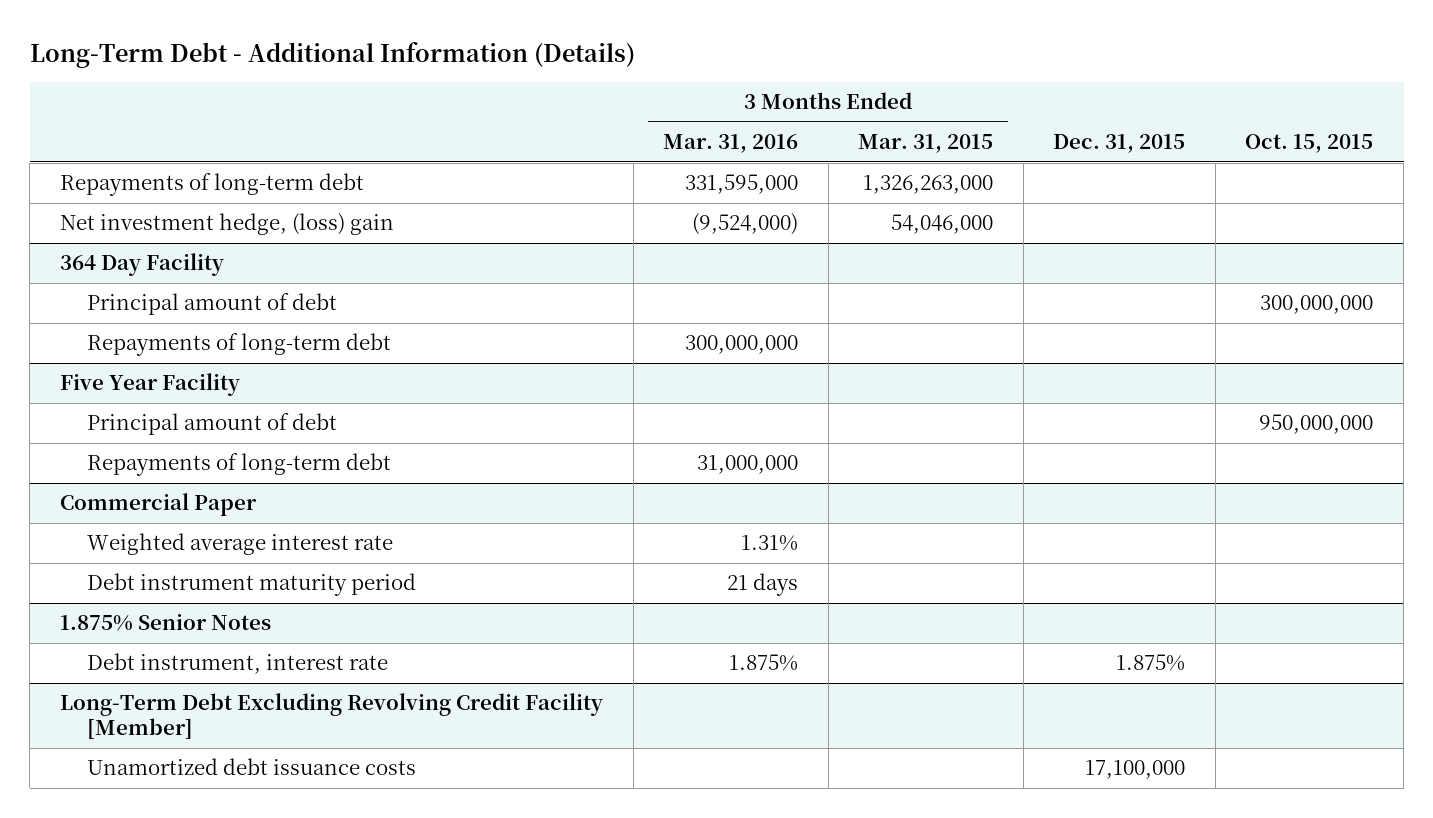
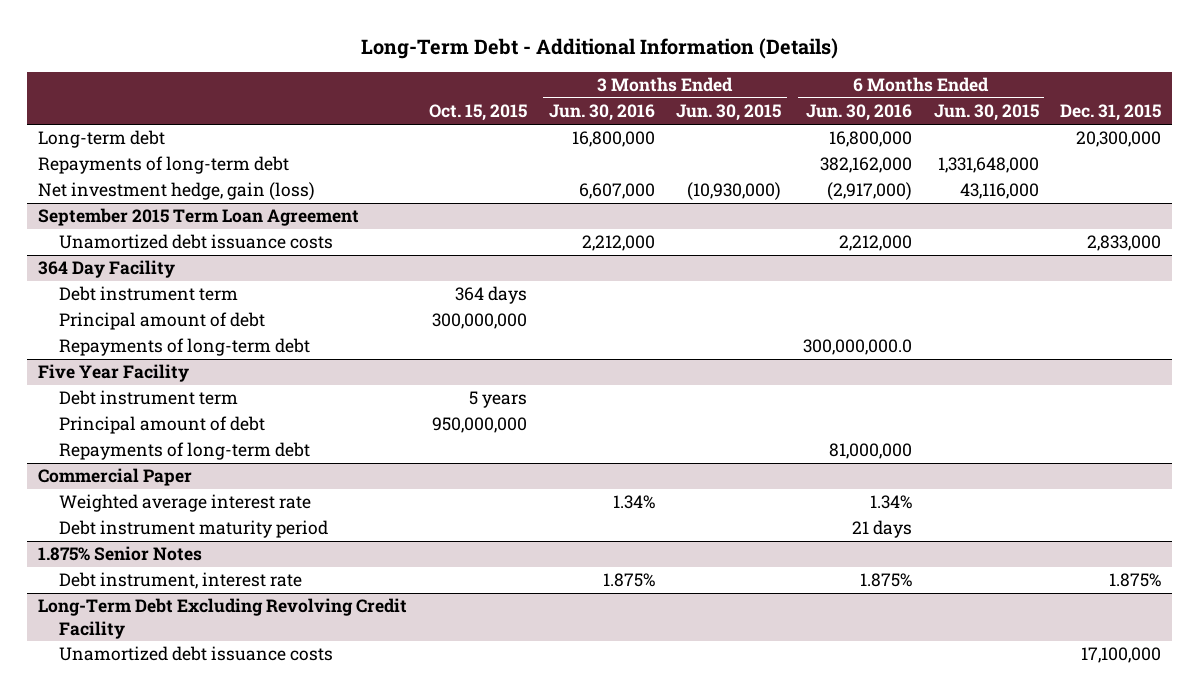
- | 3 Months Ended Mar. 31, 2016 | 3 Months Ended Mar. 31, 2015 | Dec. 31, 2015 | Oct. 15, 2015
+ | Oct. 15, 2015 | 3 Months Ended Jun. 30, 2016 | 3 Months Ended Jun. 30, 2015 | 6 Months Ended Jun. 30, 2016 | 6 Months Ended Jun. 30, 2015 | Dec. 31, 2015
+ Long-term debt | | 16,800,000 | | 16,800,000 | | 20,300,000
- Net investment hedge, (loss) gain | (9,524,000) | 54,046,000 | |
+ Net investment hedge, gain (loss) | | 6,607,000 | (10,930,000) | (2,917,000) | 43,116,000 |
+ September 2015 Term Loan Agreement
+ Unamortized debt issuance costs | | 2,212,000 | | 2,212,000 | | 2,833,000
@ 364 Day Facility
+ Debt instrument term | 364 days | | | | |
@ Five Year Facility
+ Debt instrument term | 5 years | | | | |
- Long-Term Debt Excluding Revolving Credit Facility [Member]
+ Long-Term Debt Excluding Revolving Credit Facility

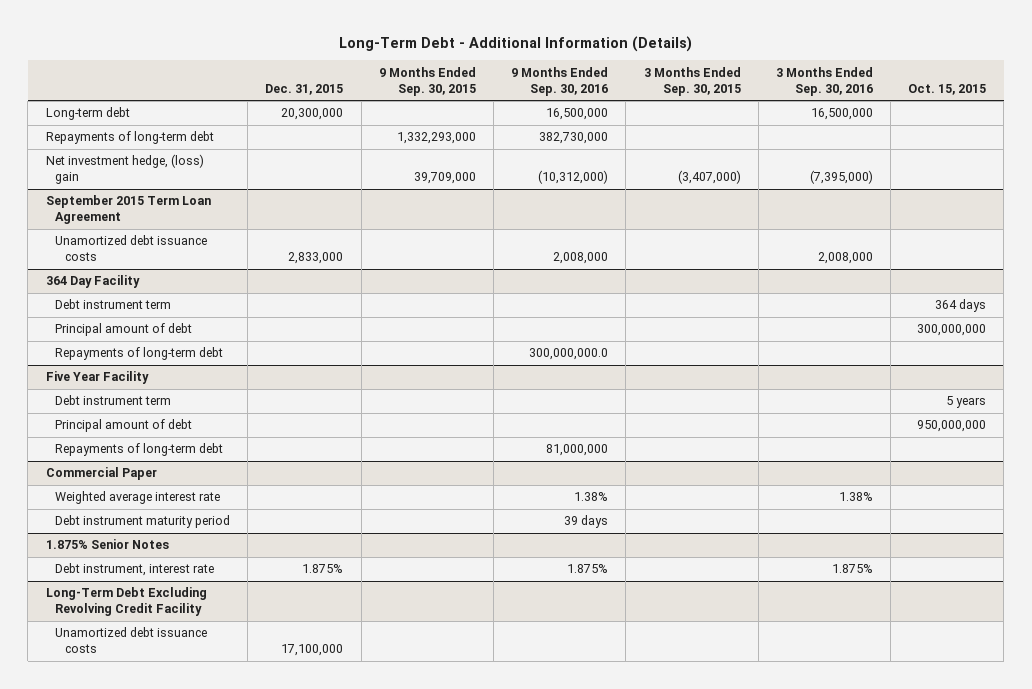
- | Oct. 15, 2015 | 3 Months Ended Jun. 30, 2016 | 3 Months Ended Jun. 30, 2015 | 6 Months Ended Jun. 30, 2016 | 6 Months Ended Jun. 30, 2015 | Dec. 31, 2015
+ | Dec. 31, 2015 | 9 Months Ended Sep. 30, 2015 | 9 Months Ended Sep. 30, 2016 | 3 Months Ended Sep. 30, 2015 | 3 Months Ended Sep. 30, 2016 | Oct. 15, 2015
- Net investment hedge, gain (loss) | | 6,607,000 | (10,930,000) | (2,917,000) | 43,116,000 |
+ Net investment hedge, (loss) gain | | 39,709,000 | (10,312,000) | (3,407,000) | (7,395,000) |

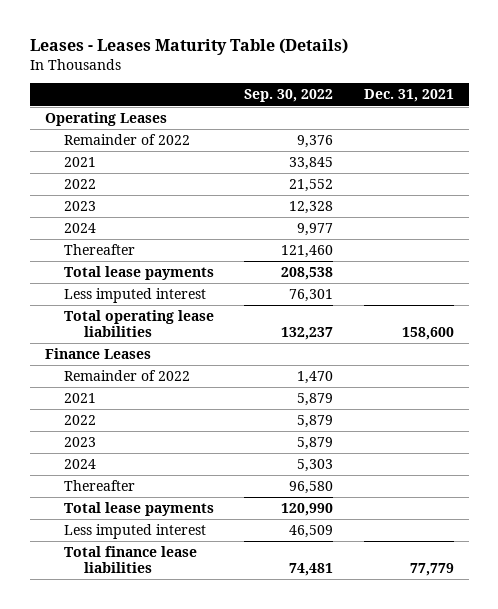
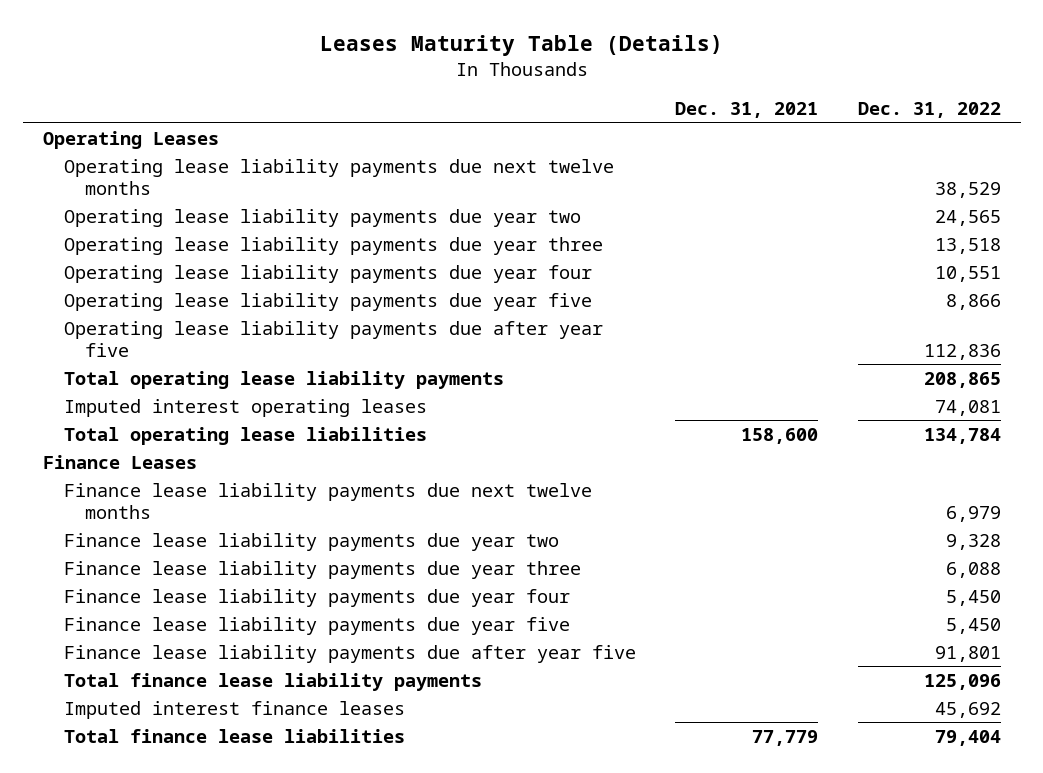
- Leases - Leases Maturity Table (Details)
+ Leases Maturity Table (Details)
- | Sep. 30, 2022 | Dec. 31, 2021
+ | Dec. 31, 2021 | Dec. 31, 2022
- Remainder of 2022 | 9,376 |
- 2021 | 33,845 |
- 2022 | 21,552 |
- 2023 | 12,328 |
- 2024 | 9,977 |
- Thereafter | 121,460 |
- Total lease payments | 208,538 |
- Less imputed interest | 76,301 |
+ Operating lease liability payments due next twelve months | | 38,529
+ Operating lease liability payments due year two | | 24,565
+ Operating lease liability payments due year three | | 13,518
+ Operating lease liability payments due year four | | 10,551
+ Operating lease liability payments due year five | | 8,866
+ Operating lease liability payments due after year five | | 112,836
+ Total operating lease liability payments | | 208,865
+ Imputed interest operating leases | | 74,081
- Remainder of 2022 | 1,470 |
- 2021 | 5,879 |
- 2022 | 5,879 |
- 2023 | 5,879 |
- 2024 | 5,303 |
- Thereafter | 96,580 |
- Total lease payments | 120,990 |
- Less imputed interest | 46,509 |
+ Finance lease liability payments due next twelve months | | 6,979
+ Finance lease liability payments due year two | | 9,328
+ Finance lease liability payments due year three | | 6,088
+ Finance lease liability payments due year four | | 5,450
+ Finance lease liability payments due year five | | 5,450
+ Finance lease liability payments due after year five | | 91,801
+ Total finance lease liability payments | | 125,096
+ Imputed interest finance leases | | 45,692

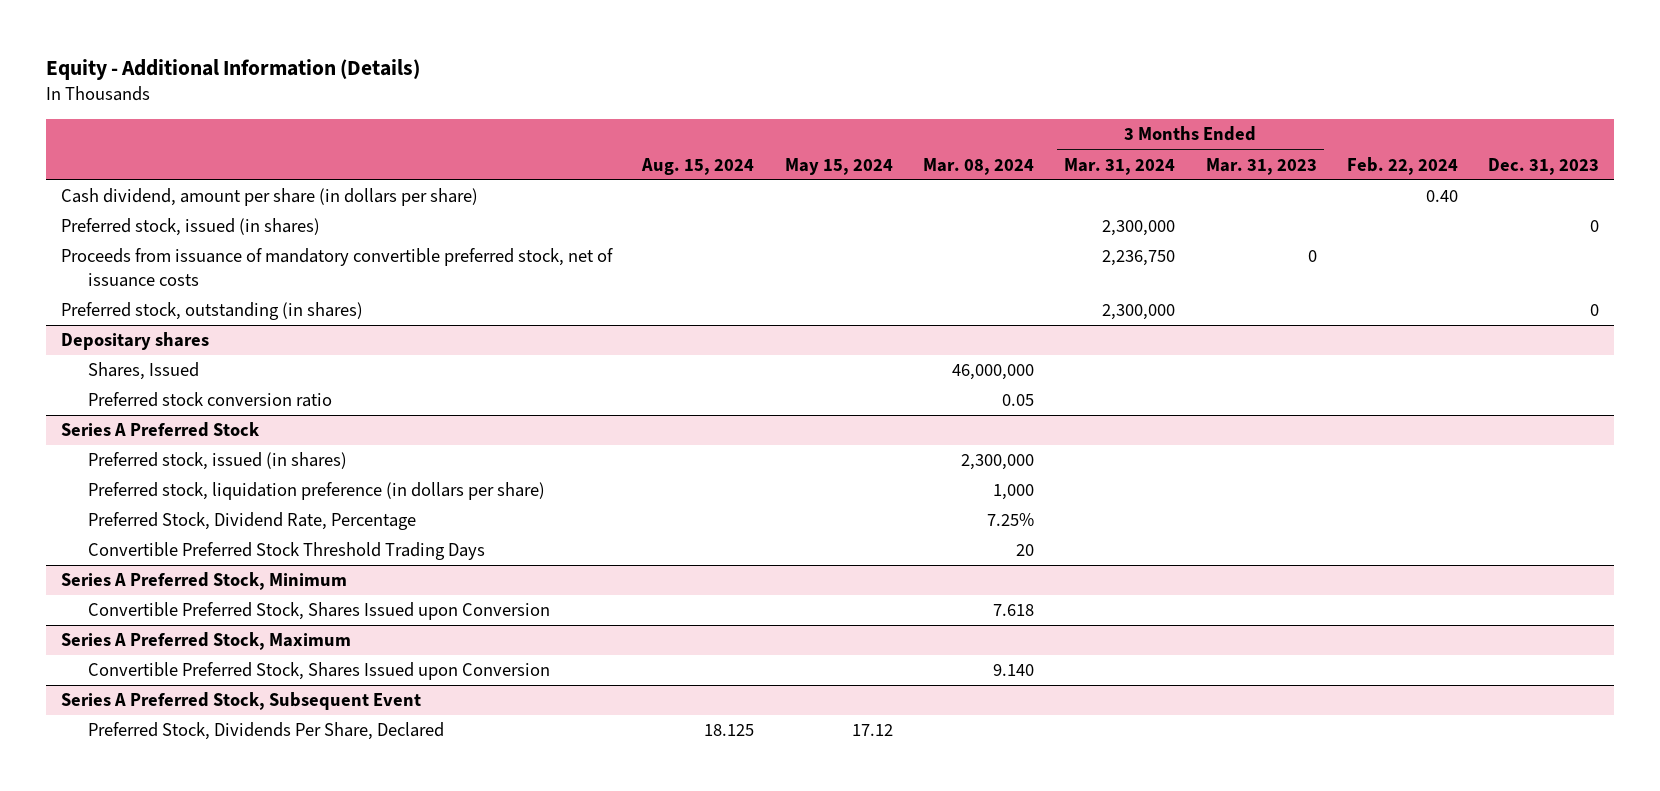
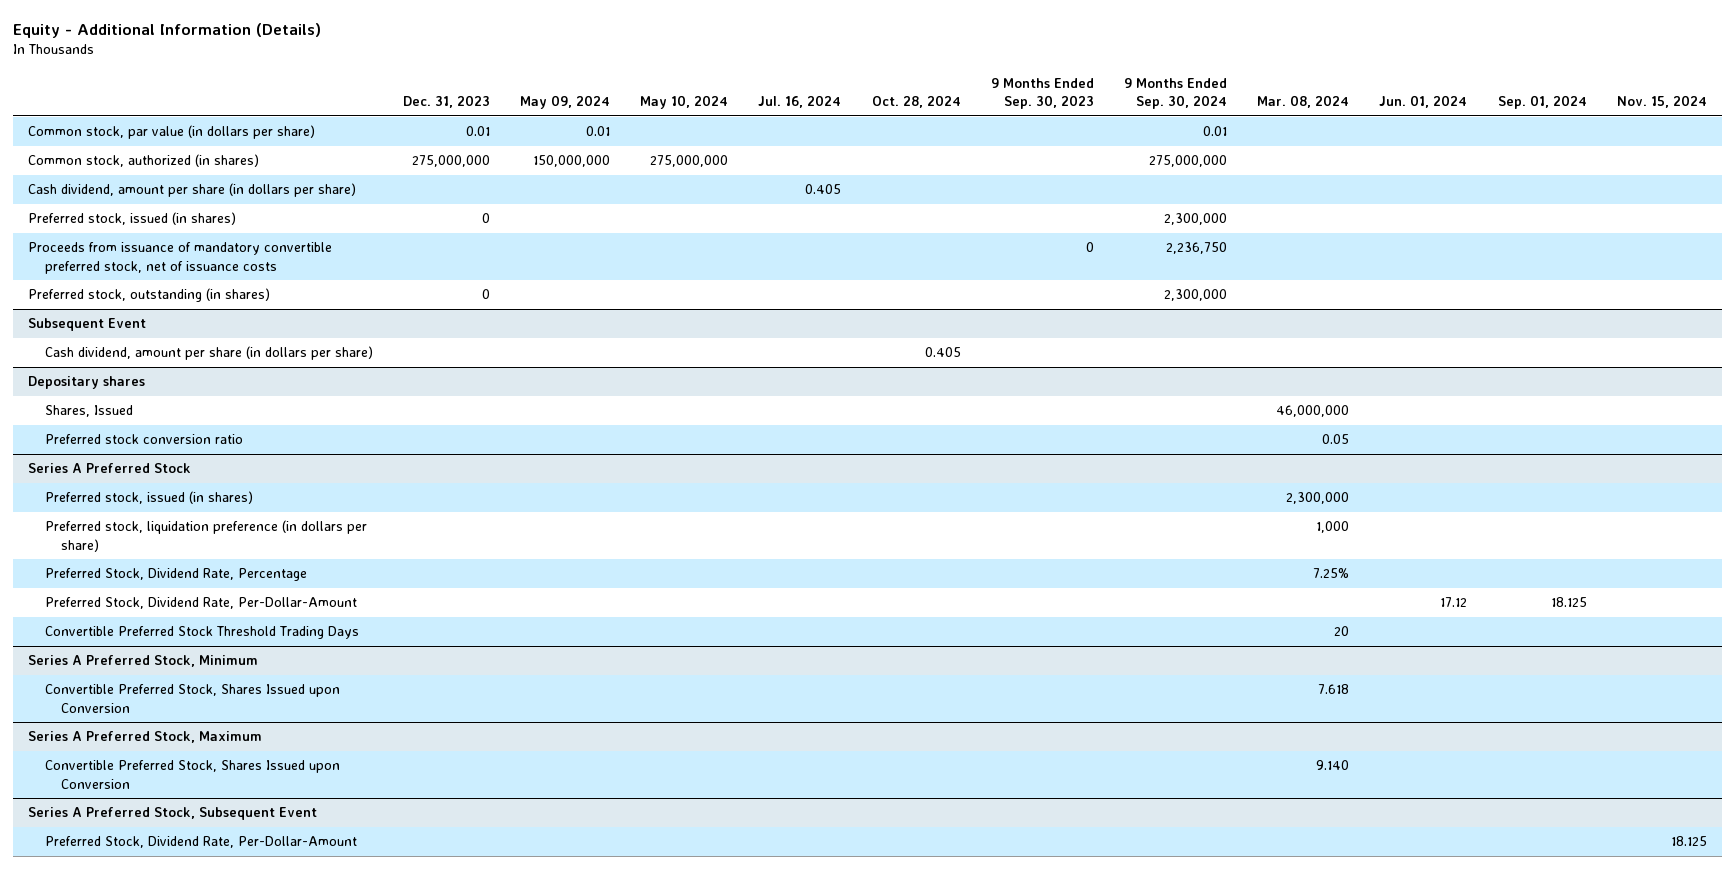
- | Aug. 15, 2024 | May 15, 2024 | Mar. 08, 2024 | 3 Months Ended Mar. 31, 2024 | 3 Months Ended Mar. 31, 2023 | Feb. 22, 2024 | Dec. 31, 2023
+ | Dec. 31, 2023 | May 09, 2024 | May 10, 2024 | Jul. 16, 2024 | Oct. 28, 2024 | 9 Months Ended Sep. 30, 2023 | 9 Months Ended Sep. 30, 2024 | Mar. 08, 2024 | Jun. 01, 2024 | Sep. 01, 2024 | Nov. 15, 2024
+ Common stock, par value (in dollars per share) | 0.01 | 0.01 | | | | | 0.01 | | | |
+ Common stock, authorized (in shares) | 275,000,000 | 150,000,000 | 275,000,000 | | | | 275,000,000 | | | |
+ Subsequent Event
+ Cash dividend, amount per share (in dollars per share) | | | | | 0.405 | | | | | |
@ Series A Preferred Stock
+ Preferred Stock, Dividend Rate, Per-Dollar-Amount | | | | | | | | | 17.12 | 18.125 |
@ Series A Preferred Stock, Subsequent Event
- Preferred Stock, Dividends Per Share, Declared | 18.125 | 17.12 | | | | |
+ Preferred Stock, Dividend Rate, Per-Dollar-Amount | | | | | | | | | | | 18.125

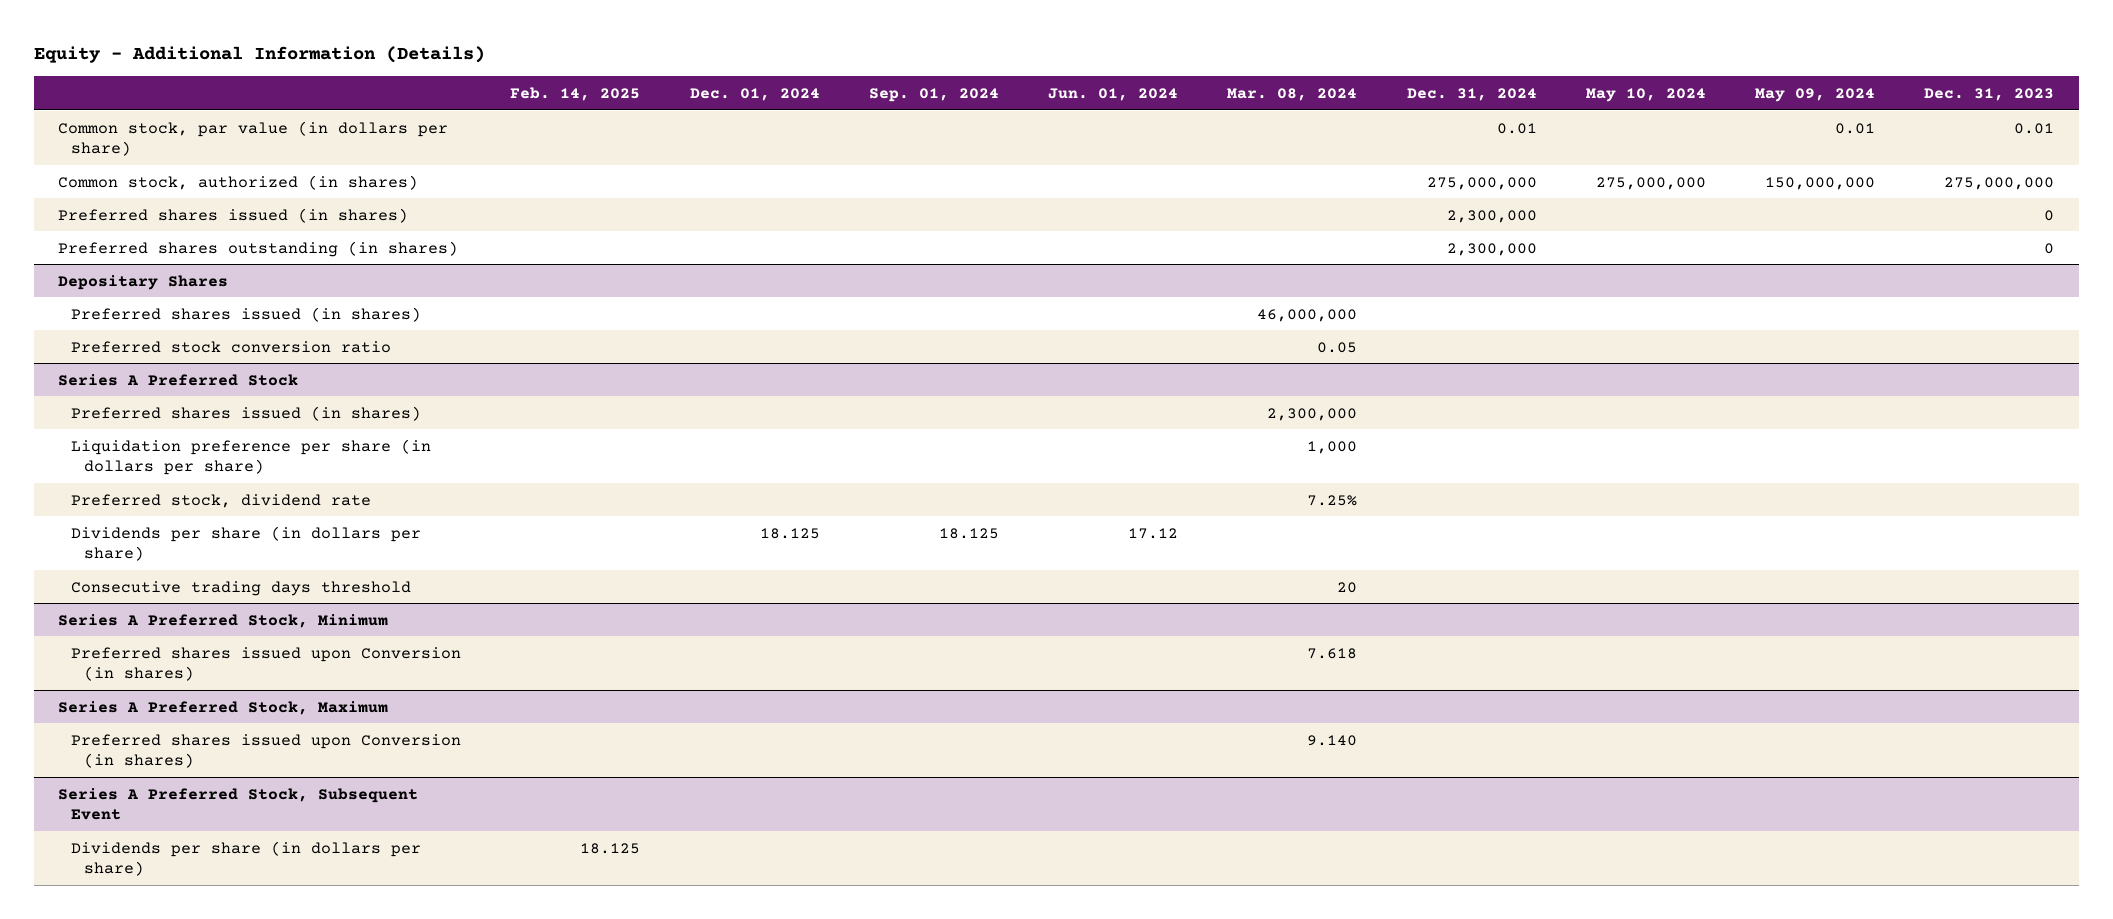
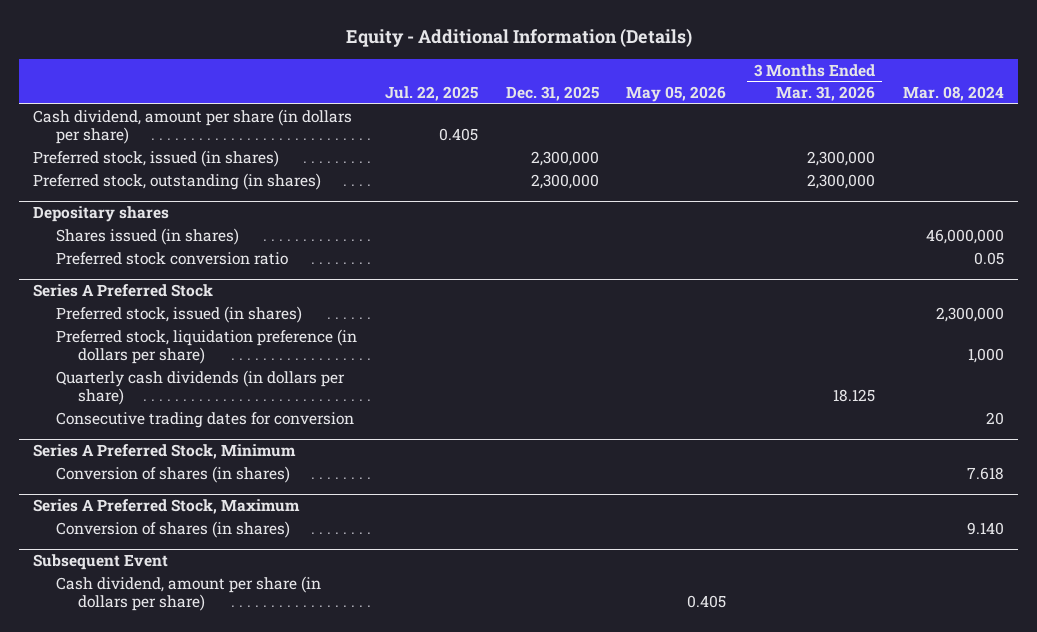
- | Feb. 14, 2025 | Dec. 01, 2024 | Sep. 01, 2024 | Jun. 01, 2024 | Mar. 08, 2024 | Dec. 31, 2024 | May 10, 2024 | May 09, 2024 | Dec. 31, 2023
+ | Jul. 22, 2025 | Dec. 31, 2025 | May 05, 2026 | 3 Months Ended Mar. 31, 2026 | Mar. 08, 2024
- Common stock, par value (in dollars per share) | | | | | | 0.01 | | 0.01 | 0.01
- Common stock, authorized (in shares) | | | | | | 275,000,000 | 275,000,000 | 150,000,000 | 275,000,000
- Preferred shares issued (in shares) | | | | | | 2,300,000 | | | 0
- Preferred shares outstanding (in shares) | | | | | | 2,300,000 | | | 0
- Depositary Shares
- Preferred shares issued (in shares) | | | | | 46,000,000 | | | |
+ Cash dividend, amount per share (in dollars per share) | 0.405 | | | |
+ Preferred stock, issued (in shares) | | 2,300,000 | | 2,300,000 |
+ Preferred stock, outstanding (in shares) | | 2,300,000 | | 2,300,000 |
+ Depositary shares
+ Shares issued (in shares) | | | | | 46,000,000
@ Series A Preferred Stock
- Preferred shares issued (in shares) | | | | | 2,300,000 | | | |
- Liquidation preference per share (in dollars per share) | | | | | 1,000 | | | |
- Preferred stock, dividend rate | | | | | 7.25% | | | |
- Dividends per share (in dollars per share) | | 18.125 | 18.125 | 17.12 | | | | |
- Consecutive trading days threshold | | | | | 20 | | | |
+ Preferred stock, issued (in shares) | | | | | 2,300,000
+ Preferred stock, liquidation preference (in dollars per share) | | | | | 1,000
+ Quarterly cash dividends (in dollars per share) | | | | 18.125 |
+ Consecutive trading dates for conversion | | | | | 20
@ Series A Preferred Stock, Minimum
- Preferred shares issued upon Conversion (in shares) | | | | | 7.618 | | | |
+ Conversion of shares (in shares) | | | | | 7.618
@ Series A Preferred Stock, Maximum
- Preferred shares issued upon Conversion (in shares) | | | | | 9.140 | | | |
- Series A Preferred Stock, Subsequent Event
- Dividends per share (in dollars per share) | 18.125 | | | | | | | |
@ Series A Preferred Stock, Maximum
+ Conversion of shares (in shares) | | | | | 9.140
+ Subsequent Event
+ Cash dividend, amount per share (in dollars per share) | | | 0.405 | |

